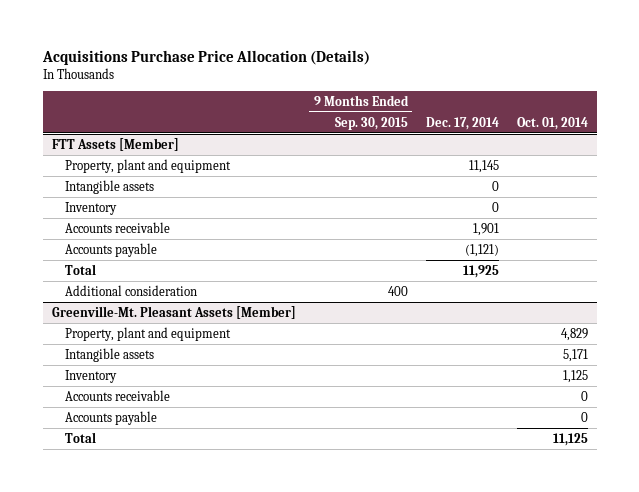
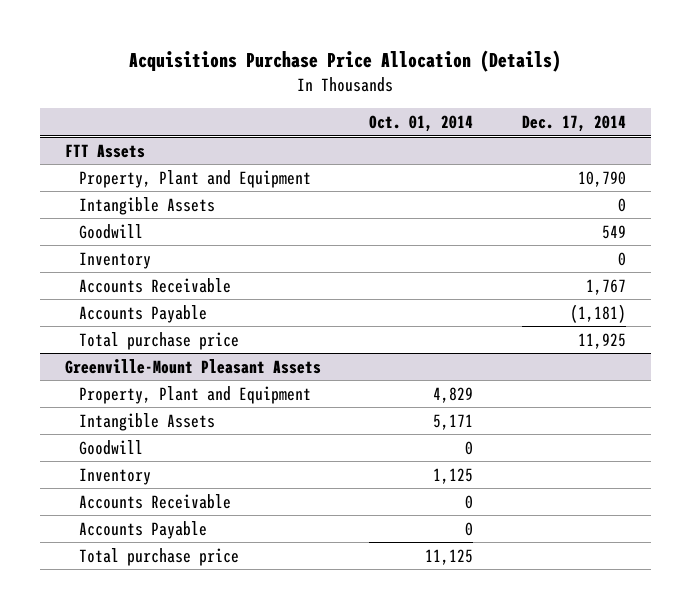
- | 9 Months Ended Sep. 30, 2015 | Dec. 17, 2014 | Oct. 01, 2014
+ | Oct. 01, 2014 | Dec. 17, 2014
- FTT Assets [Member]
- Property, plant and equipment | | 11,145 |
- Intangible assets | | 0 |
+ FTT Assets
+ Property, Plant and Equipment | | 10,790
+ Intangible Assets | | 0
+ Goodwill | | 549
- Accounts receivable | | 1,901 |
- Accounts payable | | (1,121) |
- Total | | 11,925 |
- Additional consideration | 400 | |
- Greenville-Mt. Pleasant Assets [Member]
- Property, plant and equipment | | | 4,829
- Intangible assets | | | 5,171
+ Accounts Receivable | | 1,767
+ Accounts Payable | | (1,181)
+ Total purchase price | | 11,925
+ Greenville-Mount Pleasant Assets
+ Property, Plant and Equipment | 4,829 |
+ Intangible Assets | 5,171 |
+ Goodwill | 0 |
- Accounts receivable | | | 0
- Accounts payable | | | 0
- Total | | | 11,125
+ Accounts Receivable | 0 |
+ Accounts Payable | 0 |
+ Total purchase price | 11,125 |

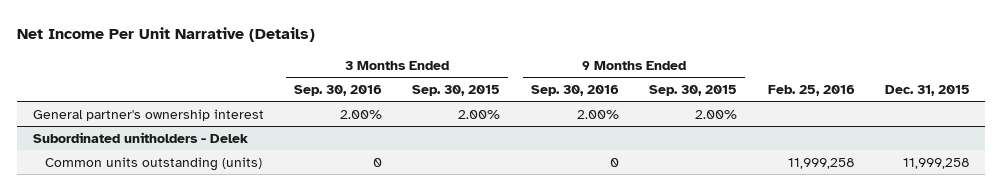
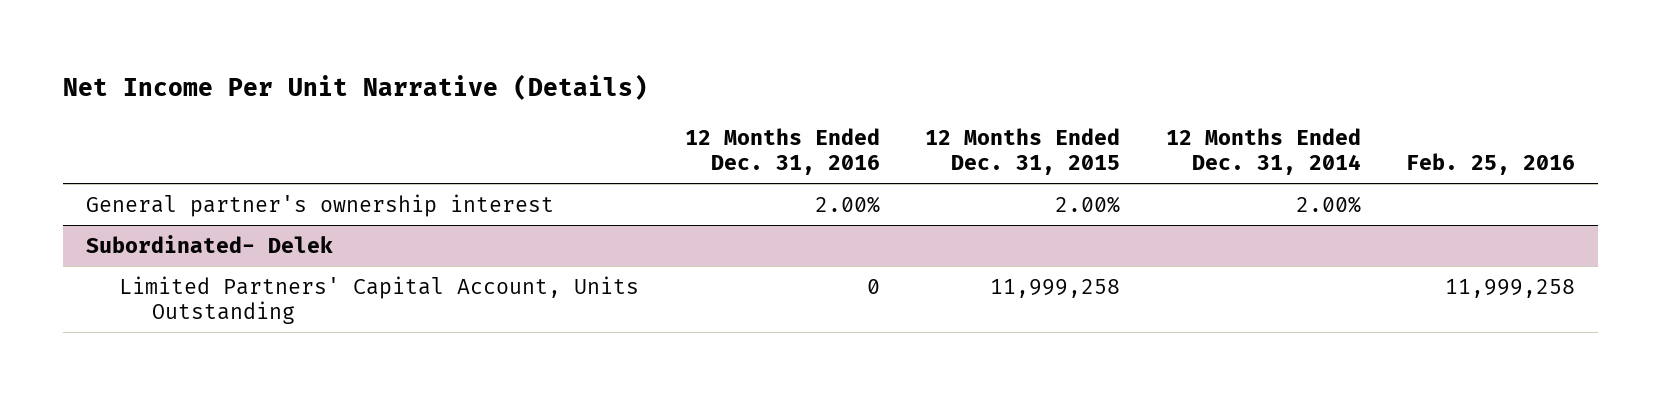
- | 3 Months Ended Sep. 30, 2016 | 3 Months Ended Sep. 30, 2015 | 9 Months Ended Sep. 30, 2016 | 9 Months Ended Sep. 30, 2015 | Feb. 25, 2016 | Dec. 31, 2015
+ | 12 Months Ended Dec. 31, 2016 | 12 Months Ended Dec. 31, 2015 | 12 Months Ended Dec. 31, 2014 | Feb. 25, 2016
- Subordinated unitholders - Delek
- Common units outstanding (units) | 0 | | 0 | | 11,999,258 | 11,999,258
+ Subordinated- Delek
+ Limited Partners' Capital Account, Units Outstanding | 0 | 11,999,258 | | 11,999,258

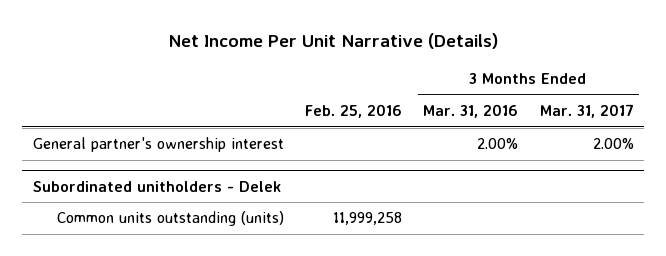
- | 12 Months Ended Dec. 31, 2016 | 12 Months Ended Dec. 31, 2015 | 12 Months Ended Dec. 31, 2014 | Feb. 25, 2016
+ | Feb. 25, 2016 | 3 Months Ended Mar. 31, 2016 | 3 Months Ended Mar. 31, 2017
- Subordinated- Delek
- Limited Partners' Capital Account, Units Outstanding | 0 | 11,999,258 | | 11,999,258
+ Subordinated unitholders - Delek
+ Common units outstanding (units) | 11,999,258 | |

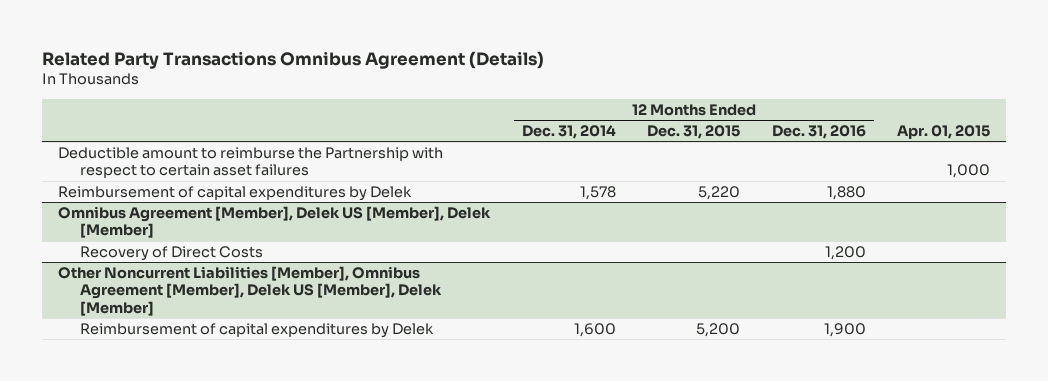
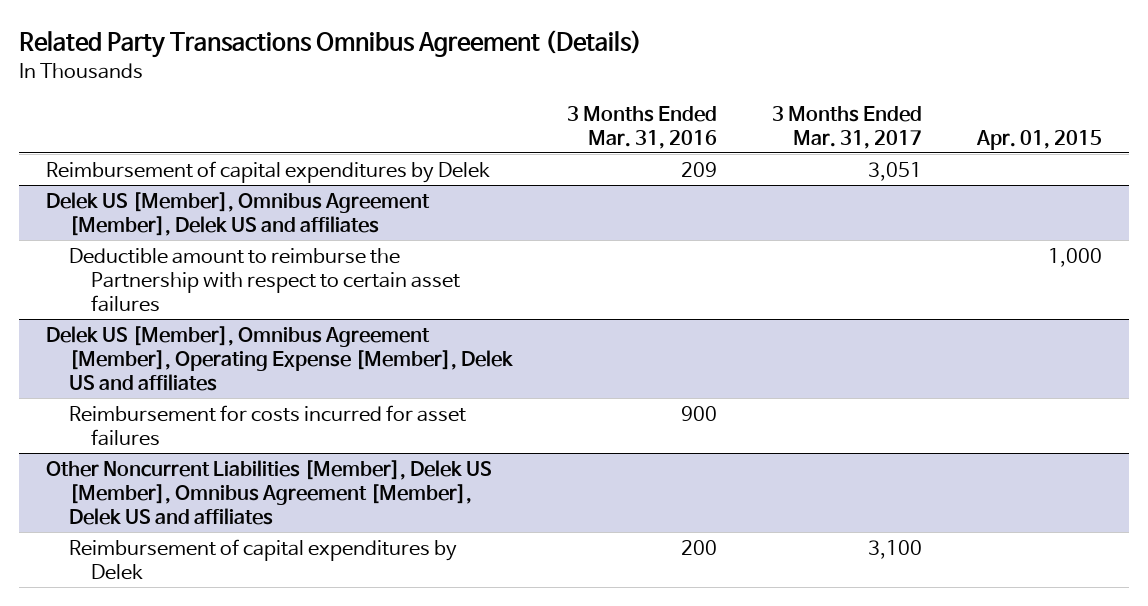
- | 12 Months Ended Dec. 31, 2014 | 12 Months Ended Dec. 31, 2015 | 12 Months Ended Dec. 31, 2016 | Apr. 01, 2015
+ | 3 Months Ended Mar. 31, 2016 | 3 Months Ended Mar. 31, 2017 | Apr. 01, 2015
- Deductible amount to reimburse the Partnership with respect to certain asset failures | | | | 1,000
- Omnibus Agreement [Member], Delek US [Member], Delek [Member]
- Recovery of Direct Costs | | | 1,200 |
- Other Noncurrent Liabilities [Member], Omnibus Agreement [Member], Delek US [Member], Delek [Member]
+ Delek US [Member], Omnibus Agreement [Member], Delek US and affiliates
+ Deductible amount to reimburse the Partnership with respect to certain asset failures | | | 1,000
+ Delek US [Member], Omnibus Agreement [Member], Operating Expense [Member], Delek US and affiliates
+ Reimbursement for costs incurred for asset failures | 900 | |
+ Other Noncurrent Liabilities [Member], Delek US [Member], Omnibus Agreement [Member], Delek US and affiliates

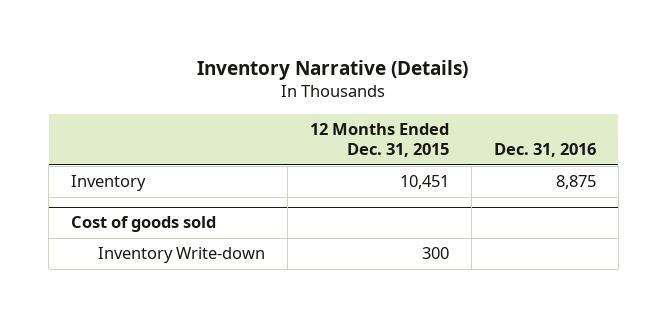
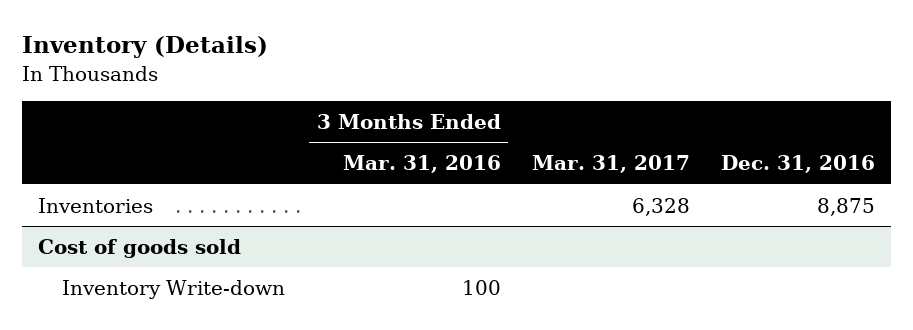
- Inventory Narrative (Details)
+ Inventory (Details)
- | 12 Months Ended Dec. 31, 2015 | Dec. 31, 2016
+ | 3 Months Ended Mar. 31, 2016 | Mar. 31, 2017 | Dec. 31, 2016
- Inventory | 10,451 | 8,875
+ Inventories | | 6,328 | 8,875

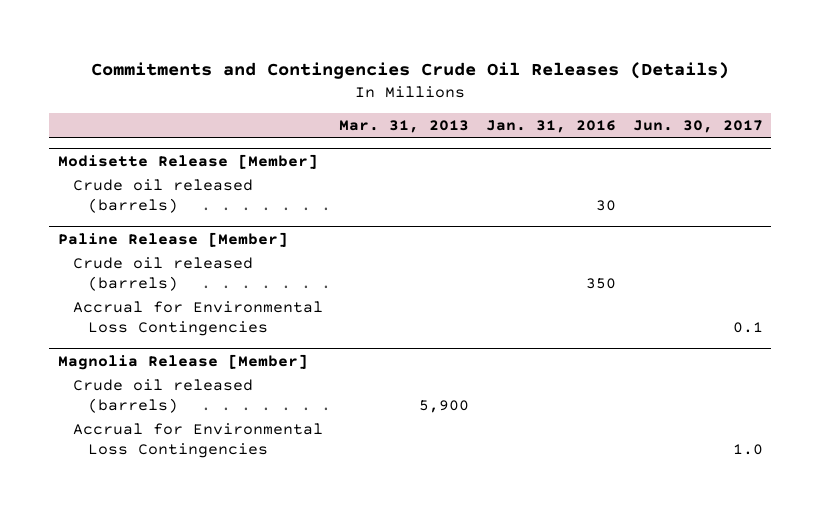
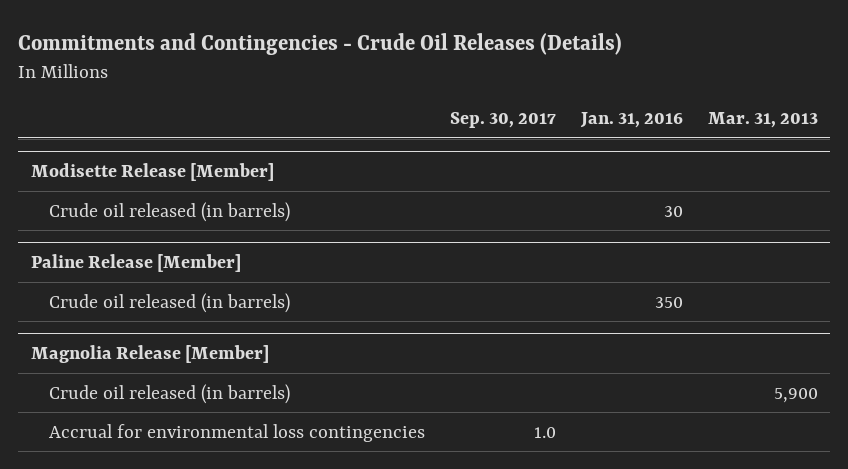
- Commitments and Contingencies Crude Oil Releases (Details)
+ Commitments and Contingencies - Crude Oil Releases (Details)
- | Mar. 31, 2013 | Jan. 31, 2016 | Jun. 30, 2017
+ | Sep. 30, 2017 | Jan. 31, 2016 | Mar. 31, 2013
@ Modisette Release [Member]
- Crude oil released (barrels) | | 30 |
+ Crude oil released (in barrels) | | 30 |
@ Paline Release [Member]
- Crude oil released (barrels) | | 350 |
- Accrual for Environmental Loss Contingencies | | | 0.1
+ Crude oil released (in barrels) | | 350 |
@ Magnolia Release [Member]
- Crude oil released (barrels) | 5,900 | |
- Accrual for Environmental Loss Contingencies | | | 1.0
+ Crude oil released (in barrels) | | | 5,900
+ Accrual for environmental loss contingencies | 1.0 | |

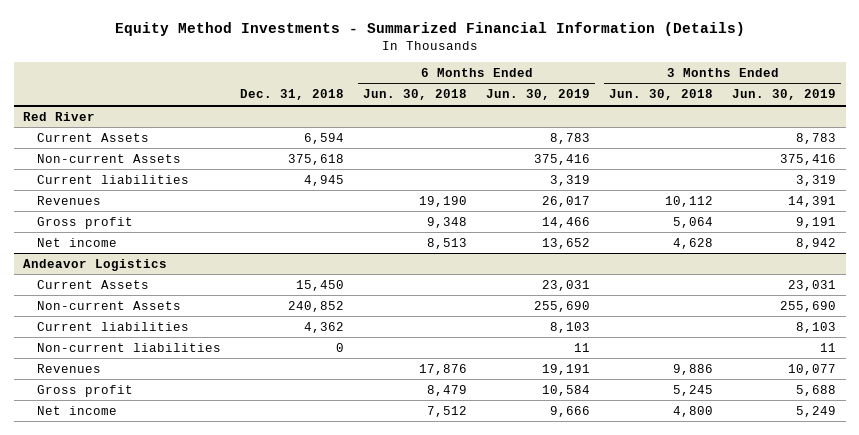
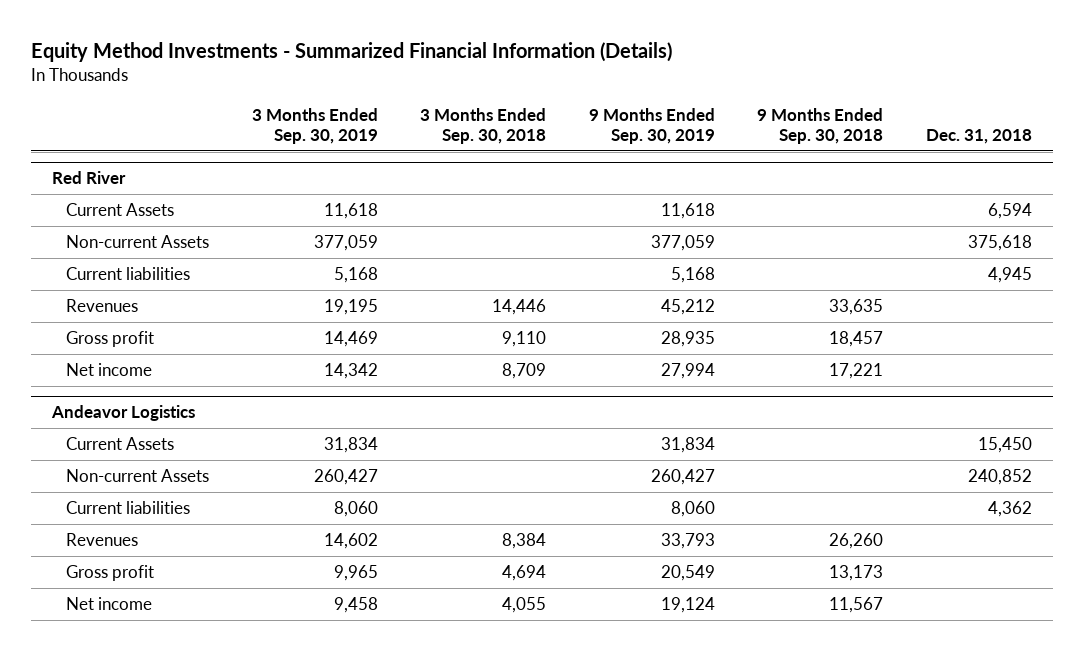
- | Dec. 31, 2018 | 6 Months Ended Jun. 30, 2018 | 6 Months Ended Jun. 30, 2019 | 3 Months Ended Jun. 30, 2018 | 3 Months Ended Jun. 30, 2019
+ | 3 Months Ended Sep. 30, 2019 | 3 Months Ended Sep. 30, 2018 | 9 Months Ended Sep. 30, 2019 | 9 Months Ended Sep. 30, 2018 | Dec. 31, 2018
@ Andeavor Logistics
- Non-current liabilities | 0 | | 11 | | 11

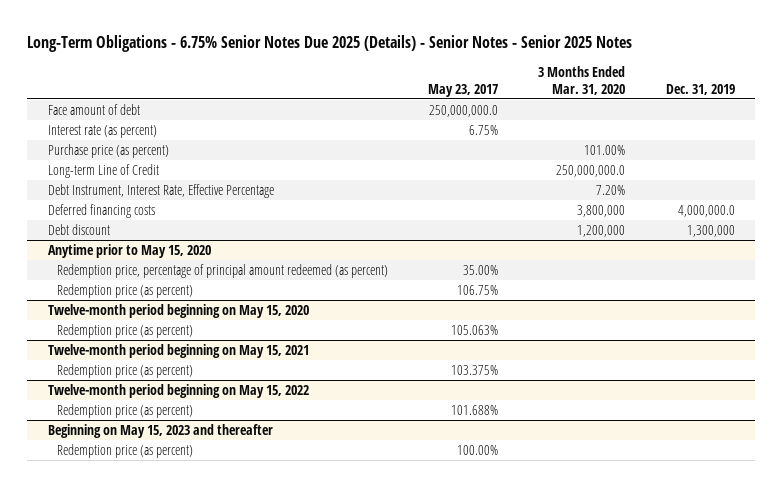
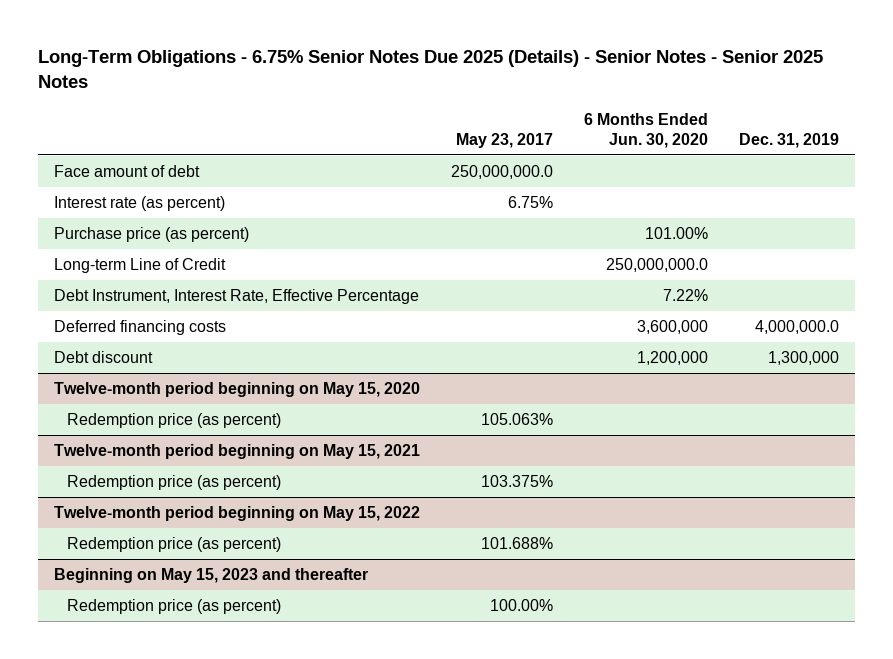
- | May 23, 2017 | 3 Months Ended Mar. 31, 2020 | Dec. 31, 2019
+ | May 23, 2017 | 6 Months Ended Jun. 30, 2020 | Dec. 31, 2019
- Anytime prior to May 15, 2020
- Redemption price, percentage of principal amount redeemed (as percent) | 35.00% | |
- Redemption price (as percent) | 106.75% | |

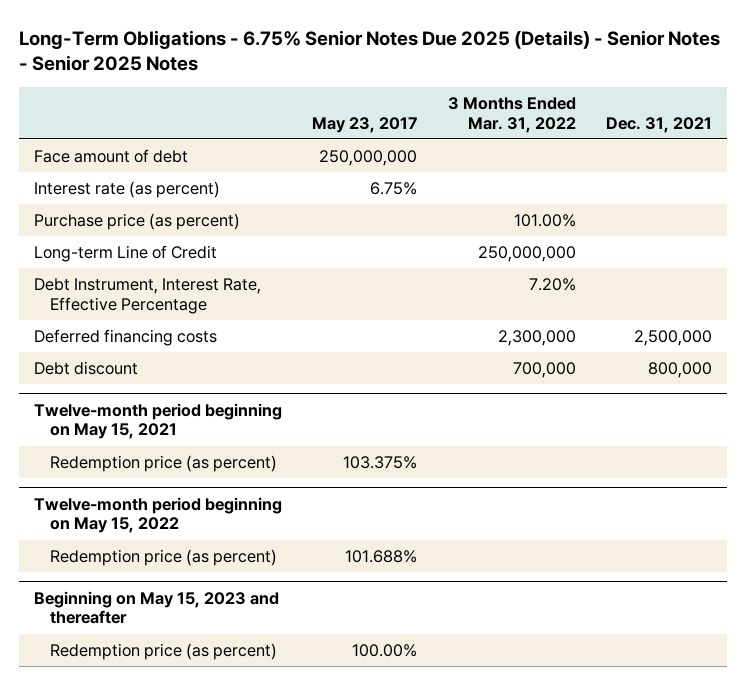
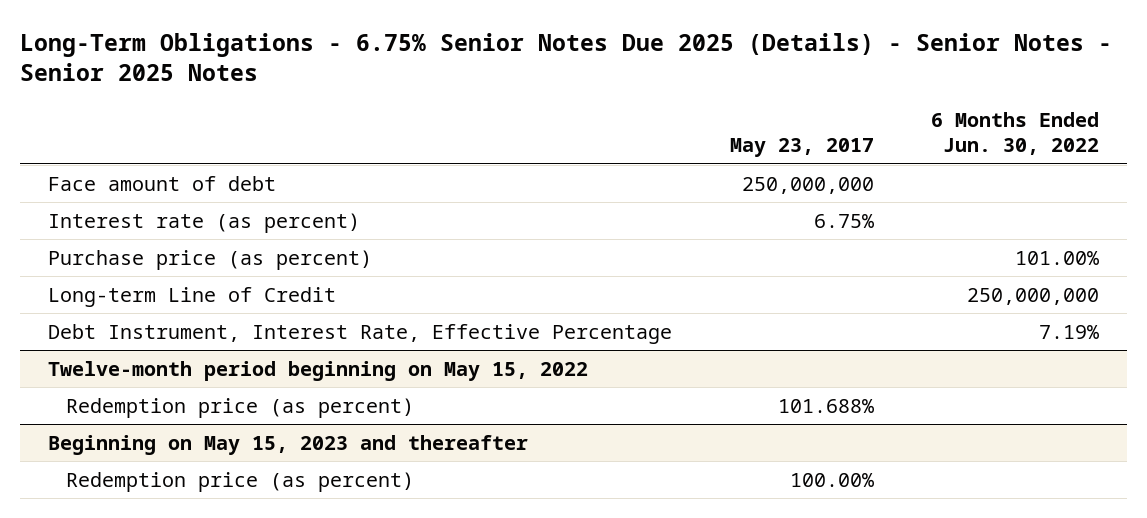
- | May 23, 2017 | 3 Months Ended Mar. 31, 2022 | Dec. 31, 2021
+ | May 23, 2017 | 6 Months Ended Jun. 30, 2022
- Deferred financing costs | | 2,300,000 | 2,500,000
- Debt discount | | 700,000 | 800,000
- Twelve-month period beginning on May 15, 2021
- Redemption price (as percent) | 103.375% | |

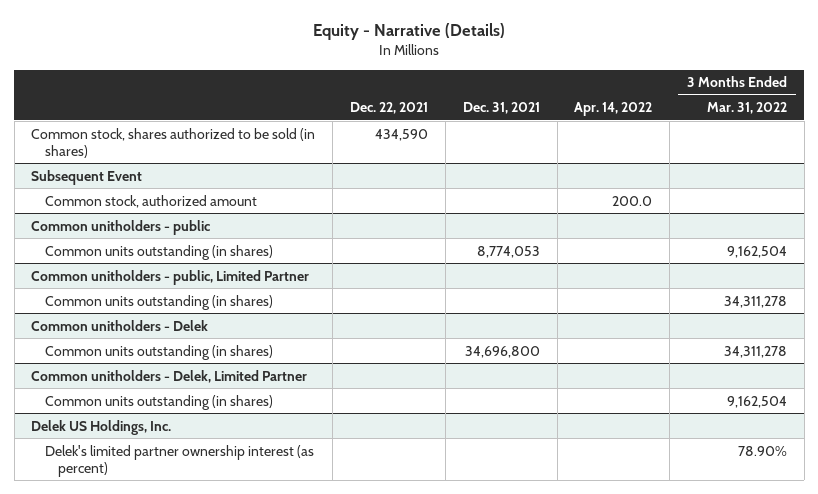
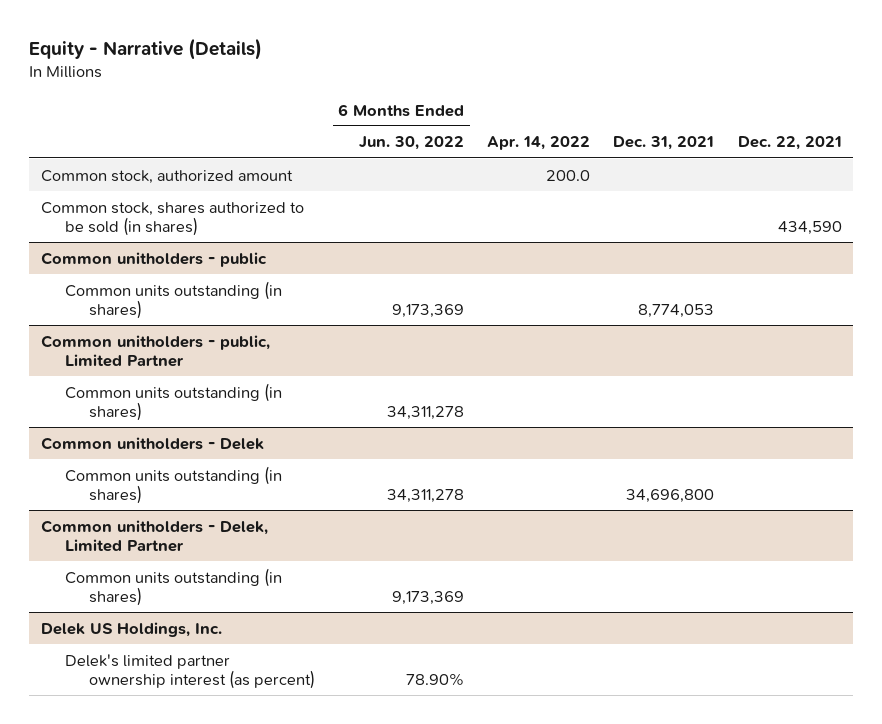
- | Dec. 22, 2021 | Dec. 31, 2021 | Apr. 14, 2022 | 3 Months Ended Mar. 31, 2022
+ | 6 Months Ended Jun. 30, 2022 | Apr. 14, 2022 | Dec. 31, 2021 | Dec. 22, 2021
+ Common stock, authorized amount | | 200.0 | |
- Subsequent Event
- Common stock, authorized amount | | | 200.0 |

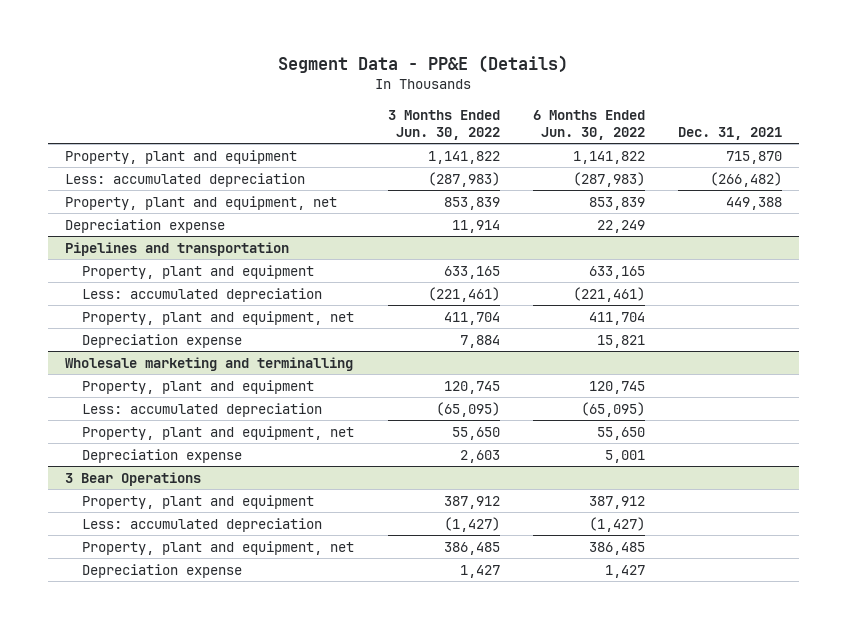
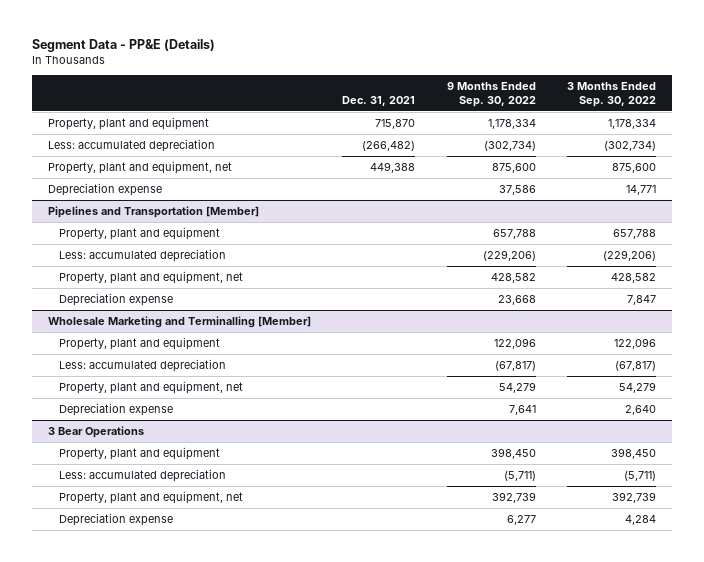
- | 3 Months Ended Jun. 30, 2022 | 6 Months Ended Jun. 30, 2022 | Dec. 31, 2021
+ | Dec. 31, 2021 | 9 Months Ended Sep. 30, 2022 | 3 Months Ended Sep. 30, 2022
- Pipelines and transportation
+ Pipelines and Transportation [Member]
- Wholesale marketing and terminalling
+ Wholesale Marketing and Terminalling [Member]

